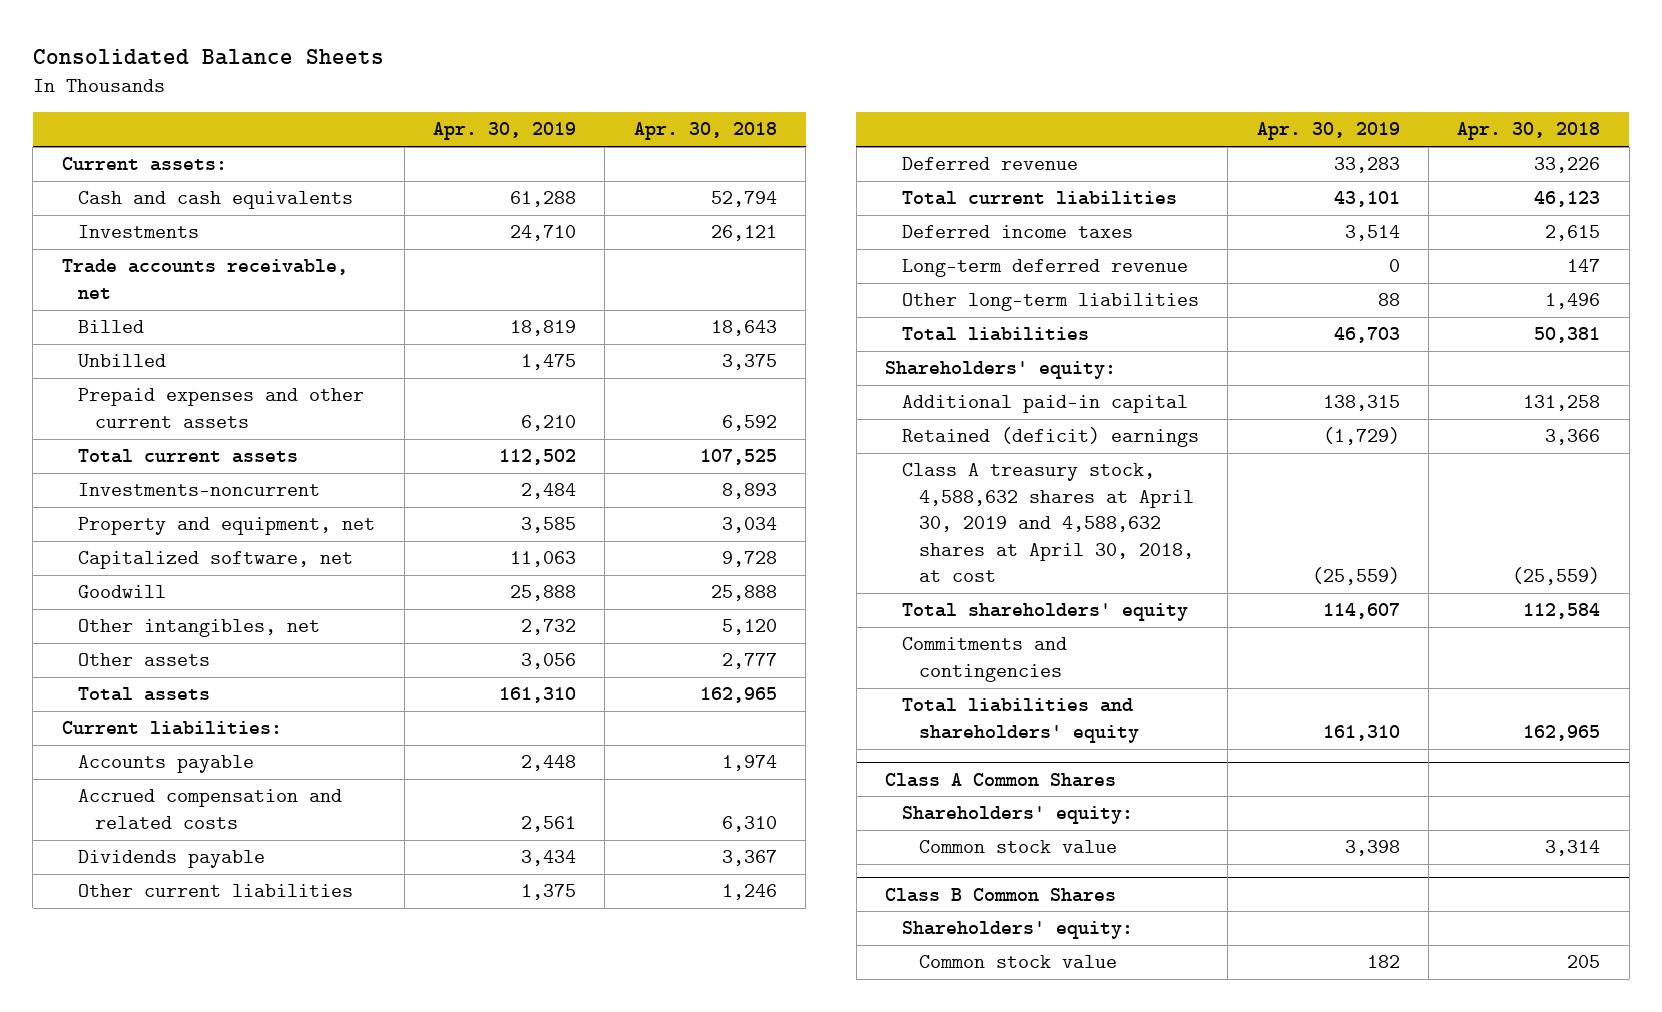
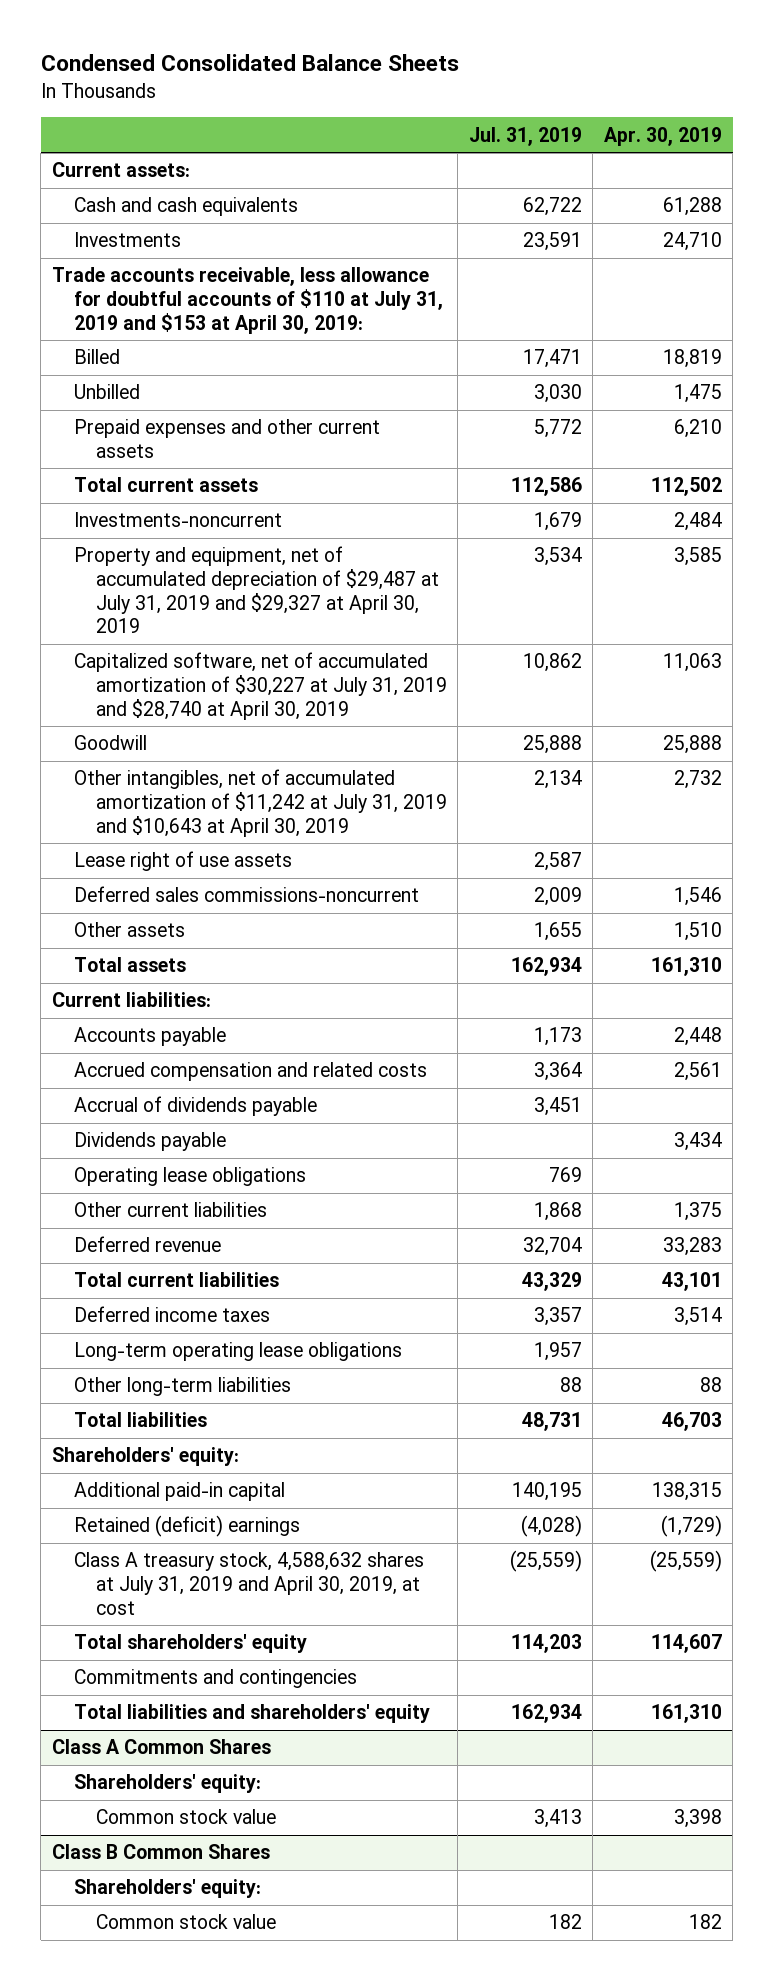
- Consolidated Balance Sheets
+ Condensed Consolidated Balance Sheets
- | Apr. 30, 2019 | Apr. 30, 2018
+ | Jul. 31, 2019 | Apr. 30, 2019
- Trade accounts receivable, net
+ Trade accounts receivable, less allowance for doubtful accounts of $110 at July 31, 2019 and $153 at April 30, 2019:
- Property and equipment, net | 3,585 | 3,034
- Capitalized software, net | 11,063 | 9,728
+ Property and equipment, net of accumulated depreciation of $29,487 at July 31, 2019 and $29,327 at April 30, 2019 | 3,534 | 3,585
+ Capitalized software, net of accumulated amortization of $30,227 at July 31, 2019 and $28,740 at April 30, 2019 | 10,862 | 11,063
- Other intangibles, net | 2,732 | 5,120
- Other assets | 3,056 | 2,777
+ Other intangibles, net of accumulated amortization of $11,242 at July 31, 2019 and $10,643 at April 30, 2019 | 2,134 | 2,732
+ Lease right of use assets | 2,587 |
+ Deferred sales commissions-noncurrent | 2,009 | 1,546
+ Other assets | 1,655 | 1,510
+ Accrual of dividends payable | 3,451 |
+ Operating lease obligations | 769 |
- Long-term deferred revenue | 0 | 147
+ Long-term operating lease obligations | 1,957 |
- Class A treasury stock, 4,588,632 shares at April 30, 2019 and 4,588,632 shares at April 30, 2018, at cost | (25,559) | (25,559)
+ Class A treasury stock, 4,588,632 shares at July 31, 2019 and April 30, 2019, at cost | (25,559) | (25,559)

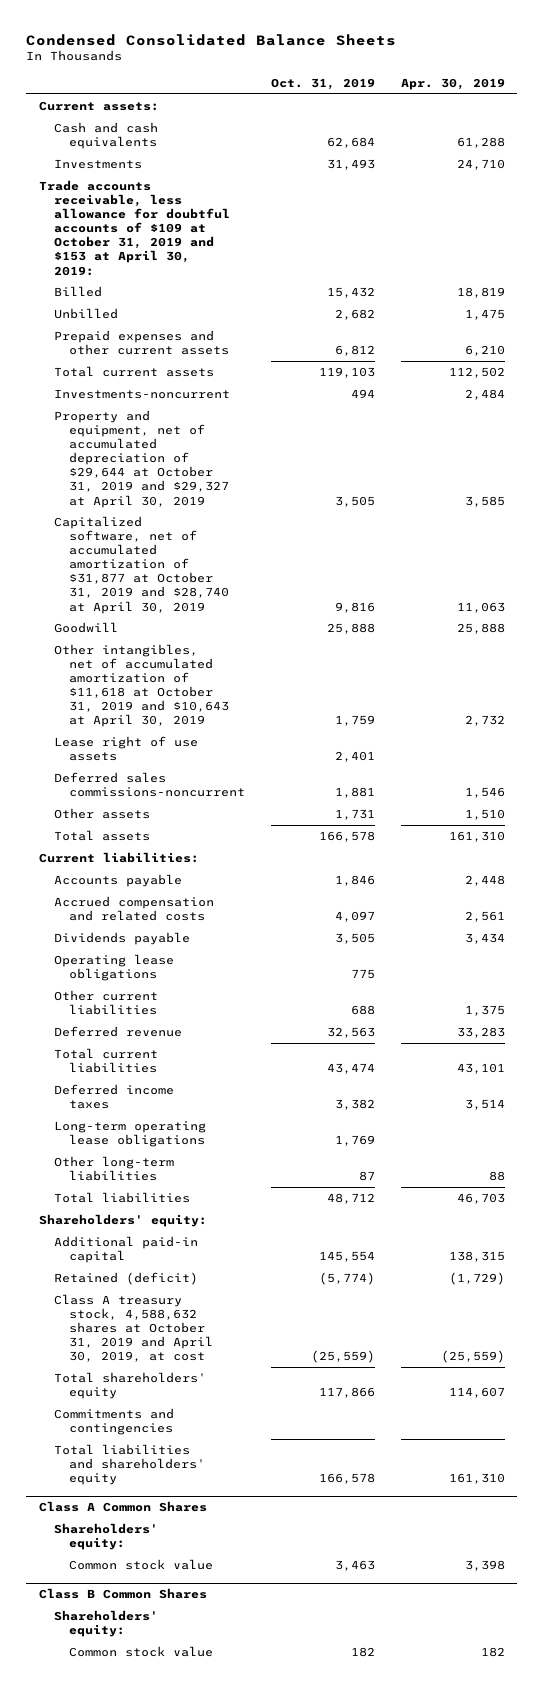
- | Jul. 31, 2019 | Apr. 30, 2019
+ | Oct. 31, 2019 | Apr. 30, 2019
- Trade accounts receivable, less allowance for doubtful accounts of $110 at July 31, 2019 and $153 at April 30, 2019:
+ Trade accounts receivable, less allowance for doubtful accounts of $109 at October 31, 2019 and $153 at April 30, 2019:
- Property and equipment, net of accumulated depreciation of $29,487 at July 31, 2019 and $29,327 at April 30, 2019 | 3,534 | 3,585
- Capitalized software, net of accumulated amortization of $30,227 at July 31, 2019 and $28,740 at April 30, 2019 | 10,862 | 11,063
+ Property and equipment, net of accumulated depreciation of $29,644 at October 31, 2019 and $29,327 at April 30, 2019 | 3,505 | 3,585
+ Capitalized software, net of accumulated amortization of $31,877 at October 31, 2019 and $28,740 at April 30, 2019 | 9,816 | 11,063
- Other intangibles, net of accumulated amortization of $11,242 at July 31, 2019 and $10,643 at April 30, 2019 | 2,134 | 2,732
+ Other intangibles, net of accumulated amortization of $11,618 at October 31, 2019 and $10,643 at April 30, 2019 | 1,759 | 2,732
- Accrual of dividends payable | 3,451 |
- Retained (deficit) earnings | (4,028) | (1,729)
- Class A treasury stock, 4,588,632 shares at July 31, 2019 and April 30, 2019, at cost | (25,559) | (25,559)
+ Retained (deficit) | (5,774) | (1,729)
+ Class A treasury stock, 4,588,632 shares at October 31, 2019 and April 30, 2019, at cost | (25,559) | (25,559)

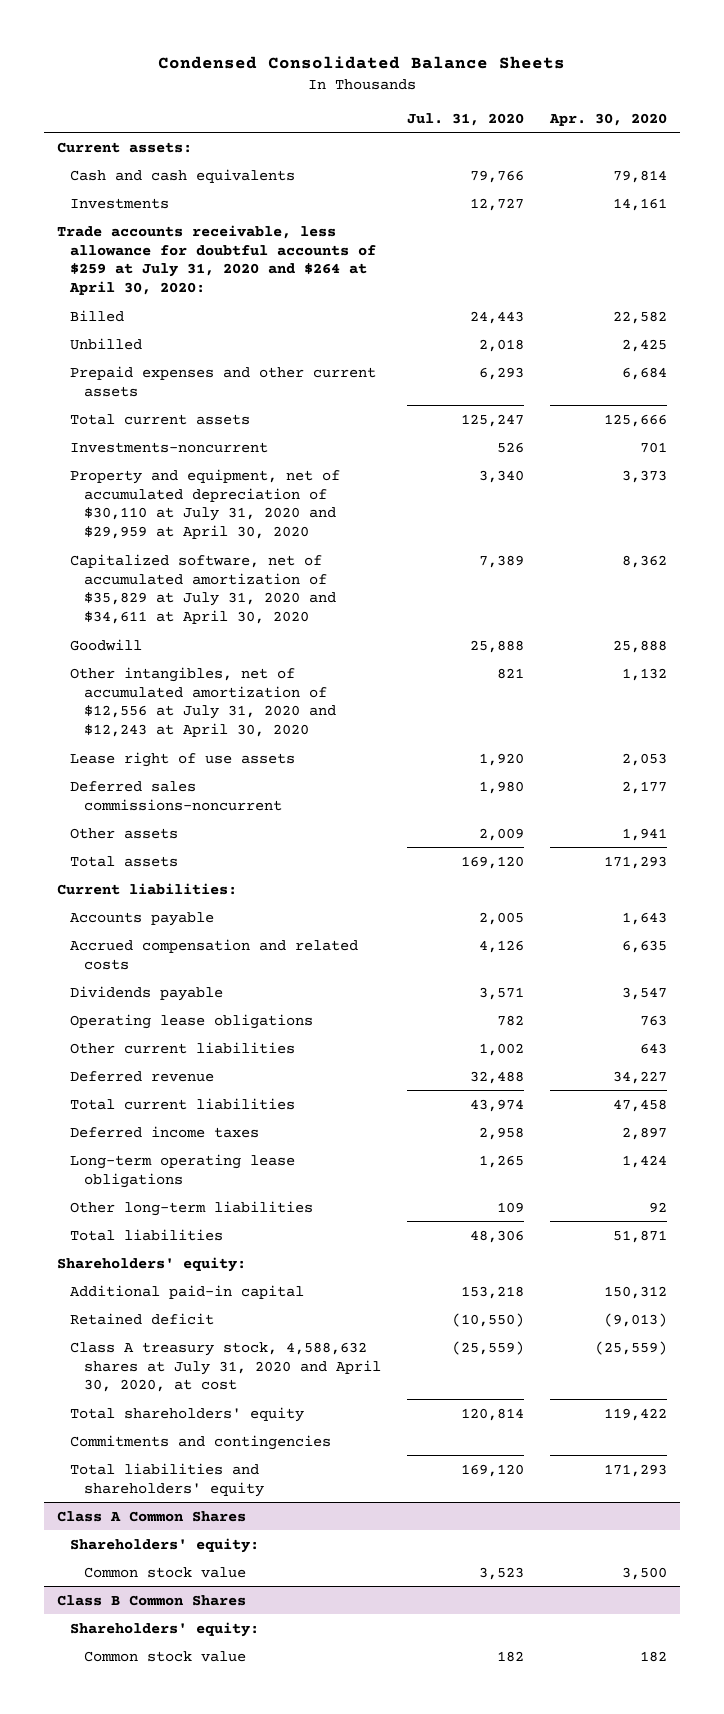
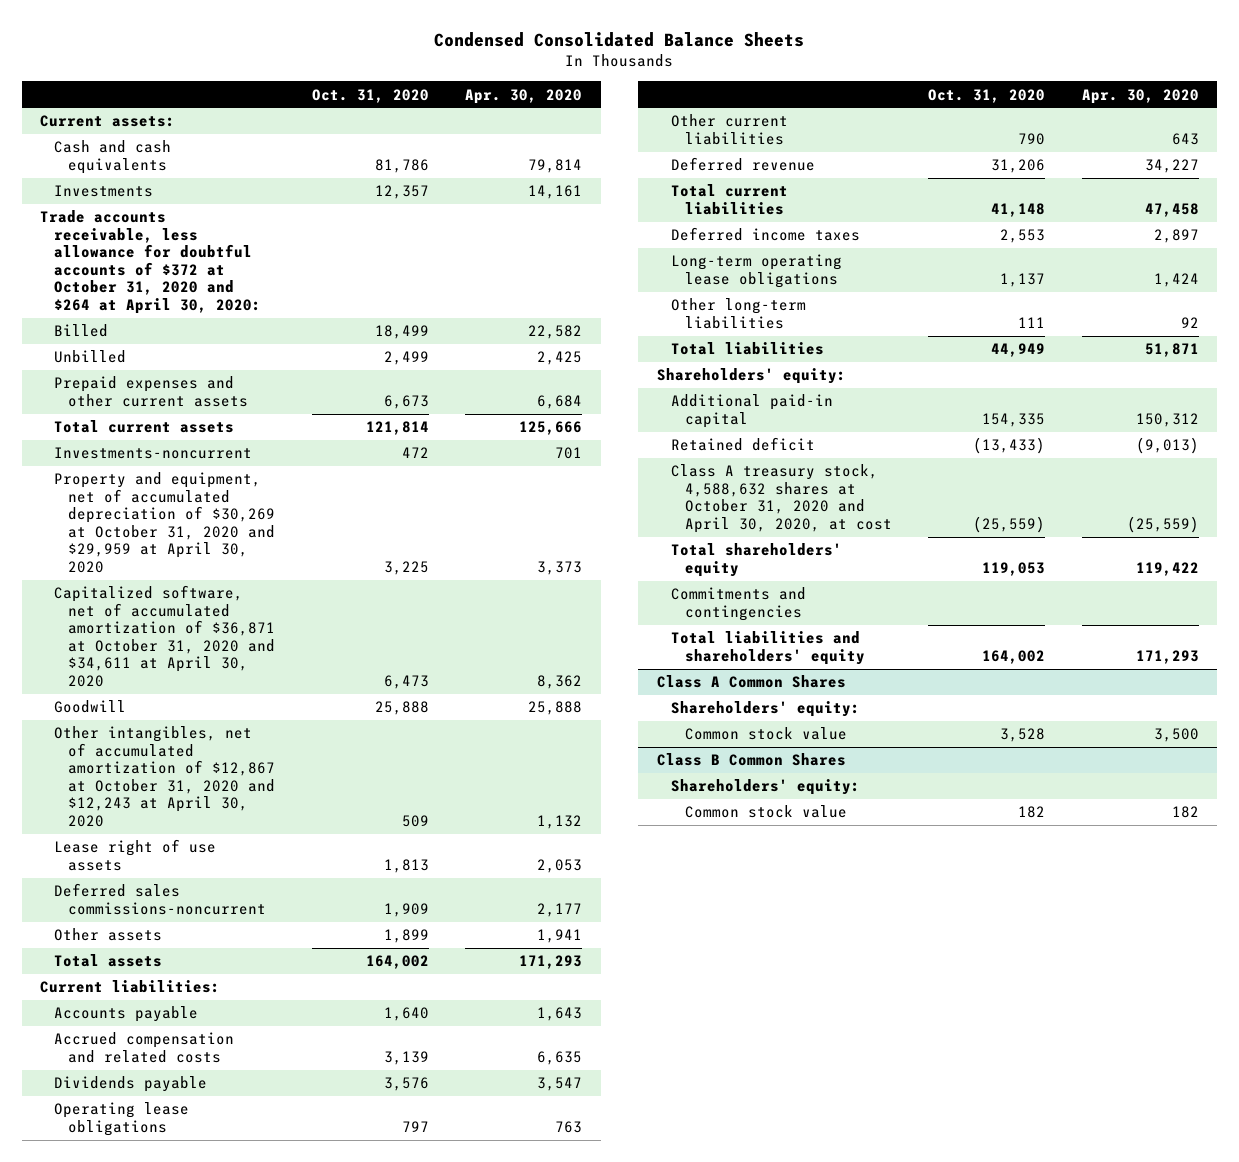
- | Jul. 31, 2020 | Apr. 30, 2020
+ | Oct. 31, 2020 | Apr. 30, 2020
- Trade accounts receivable, less allowance for doubtful accounts of $259 at July 31, 2020 and $264 at April 30, 2020:
+ Trade accounts receivable, less allowance for doubtful accounts of $372 at October 31, 2020 and $264 at April 30, 2020:
- Property and equipment, net of accumulated depreciation of $30,110 at July 31, 2020 and $29,959 at April 30, 2020 | 3,340 | 3,373
- Capitalized software, net of accumulated amortization of $35,829 at July 31, 2020 and $34,611 at April 30, 2020 | 7,389 | 8,362
+ Property and equipment, net of accumulated depreciation of $30,269 at October 31, 2020 and $29,959 at April 30, 2020 | 3,225 | 3,373
+ Capitalized software, net of accumulated amortization of $36,871 at October 31, 2020 and $34,611 at April 30, 2020 | 6,473 | 8,362
- Other intangibles, net of accumulated amortization of $12,556 at July 31, 2020 and $12,243 at April 30, 2020 | 821 | 1,132
+ Other intangibles, net of accumulated amortization of $12,867 at October 31, 2020 and $12,243 at April 30, 2020 | 509 | 1,132
- Class A treasury stock, 4,588,632 shares at July 31, 2020 and April 30, 2020, at cost | (25,559) | (25,559)
+ Class A treasury stock, 4,588,632 shares at October 31, 2020 and April 30, 2020, at cost | (25,559) | (25,559)

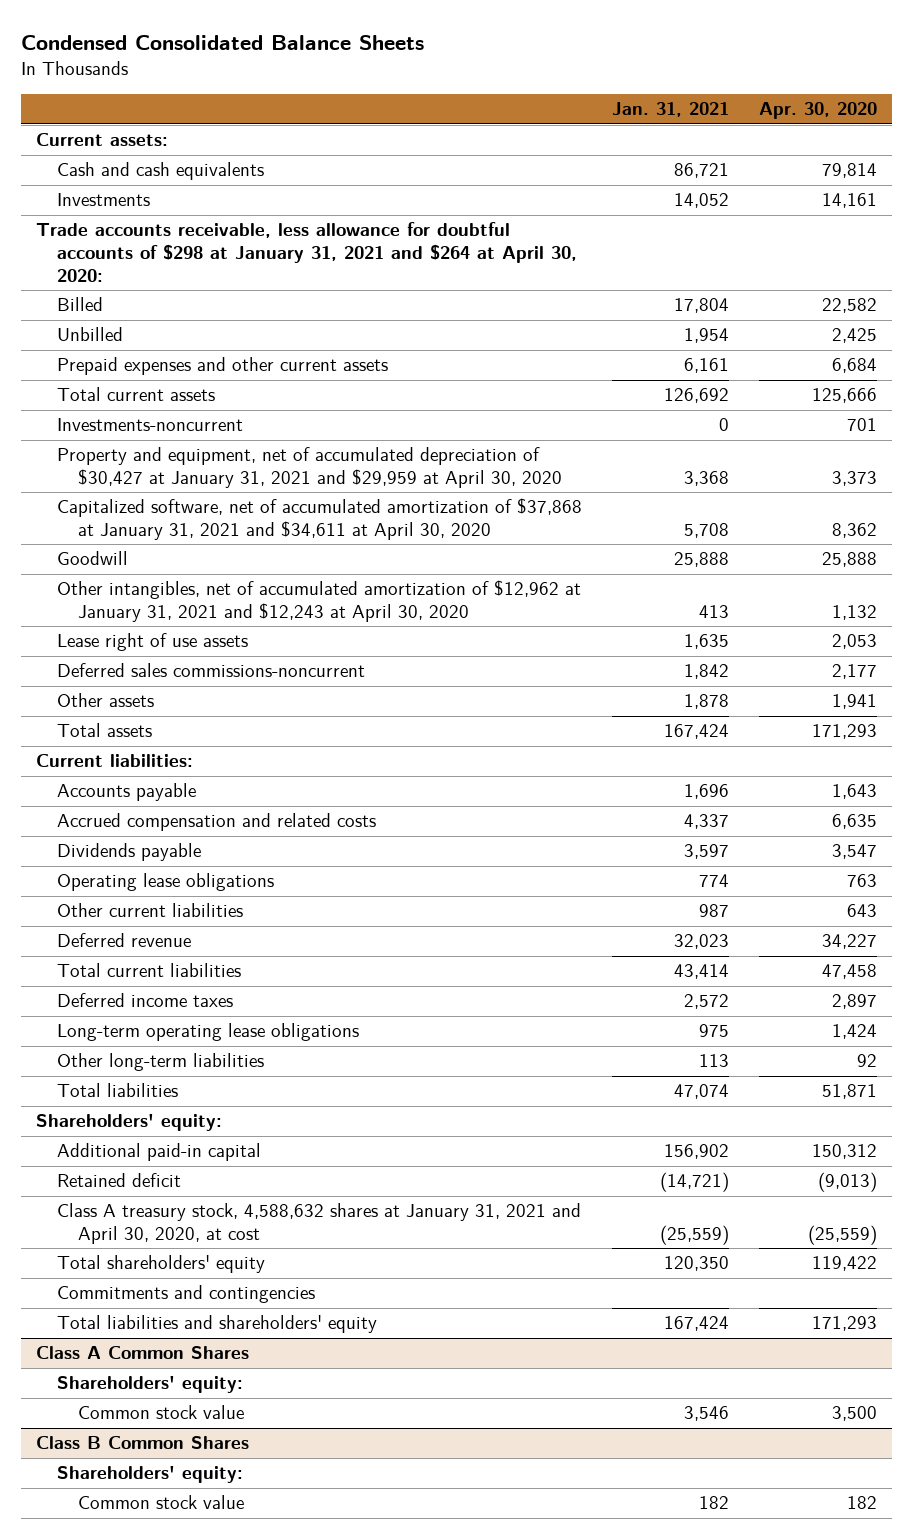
- | Oct. 31, 2020 | Apr. 30, 2020
+ | Jan. 31, 2021 | Apr. 30, 2020
- Trade accounts receivable, less allowance for doubtful accounts of $372 at October 31, 2020 and $264 at April 30, 2020:
+ Trade accounts receivable, less allowance for doubtful accounts of $298 at January 31, 2021 and $264 at April 30, 2020:
- Property and equipment, net of accumulated depreciation of $30,269 at October 31, 2020 and $29,959 at April 30, 2020 | 3,225 | 3,373
- Capitalized software, net of accumulated amortization of $36,871 at October 31, 2020 and $34,611 at April 30, 2020 | 6,473 | 8,362
+ Property and equipment, net of accumulated depreciation of $30,427 at January 31, 2021 and $29,959 at April 30, 2020 | 3,368 | 3,373
+ Capitalized software, net of accumulated amortization of $37,868 at January 31, 2021 and $34,611 at April 30, 2020 | 5,708 | 8,362
- Other intangibles, net of accumulated amortization of $12,867 at October 31, 2020 and $12,243 at April 30, 2020 | 509 | 1,132
+ Other intangibles, net of accumulated amortization of $12,962 at January 31, 2021 and $12,243 at April 30, 2020 | 413 | 1,132
- Class A treasury stock, 4,588,632 shares at October 31, 2020 and April 30, 2020, at cost | (25,559) | (25,559)
+ Class A treasury stock, 4,588,632 shares at January 31, 2021 and April 30, 2020, at cost | (25,559) | (25,559)

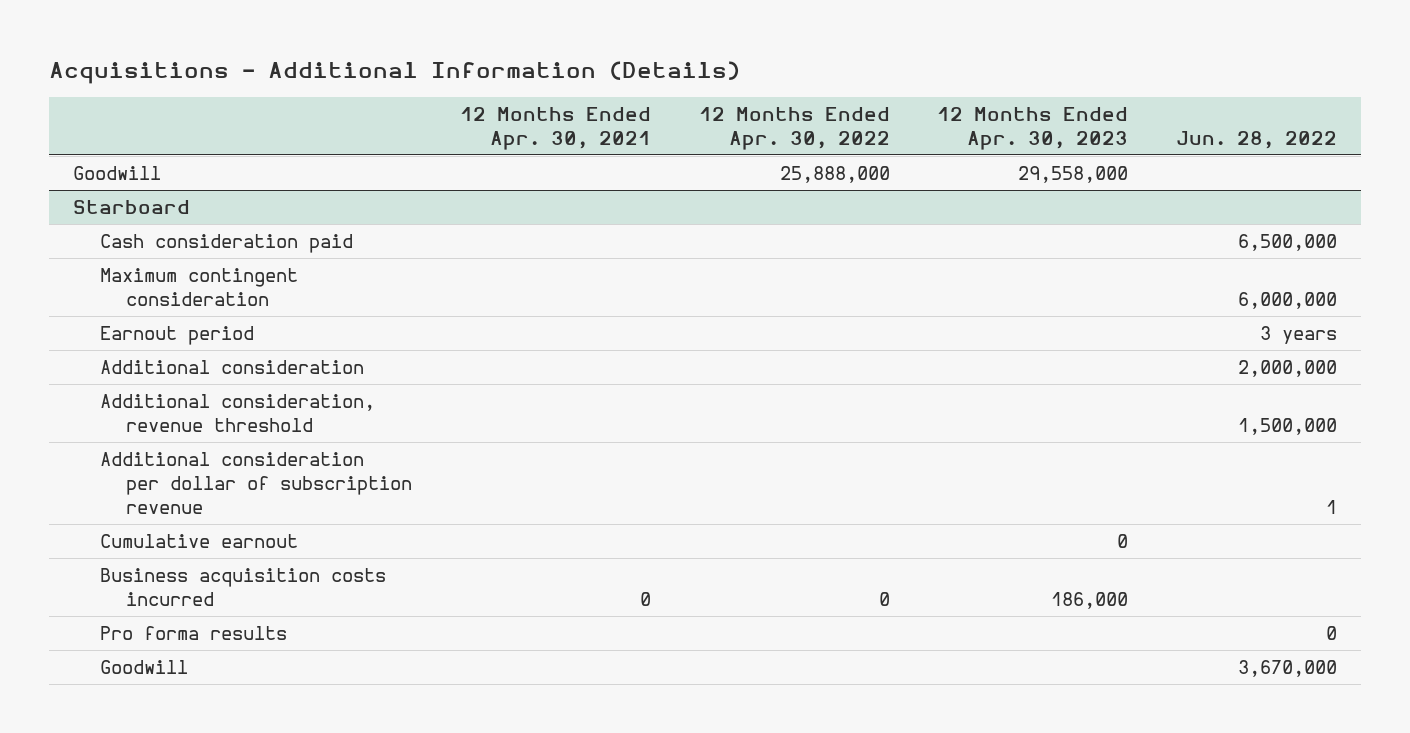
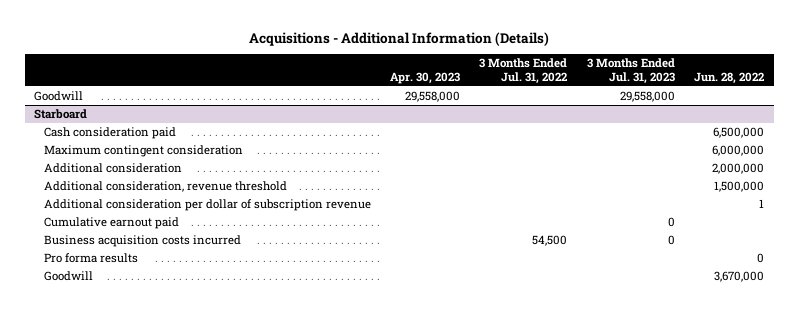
- | 12 Months Ended Apr. 30, 2021 | 12 Months Ended Apr. 30, 2022 | 12 Months Ended Apr. 30, 2023 | Jun. 28, 2022
+ | Apr. 30, 2023 | 3 Months Ended Jul. 31, 2022 | 3 Months Ended Jul. 31, 2023 | Jun. 28, 2022
@ Starboard
- Earnout period | | | | 3 years
- Cumulative earnout | | | 0 |
+ Cumulative earnout paid | | | 0 |

